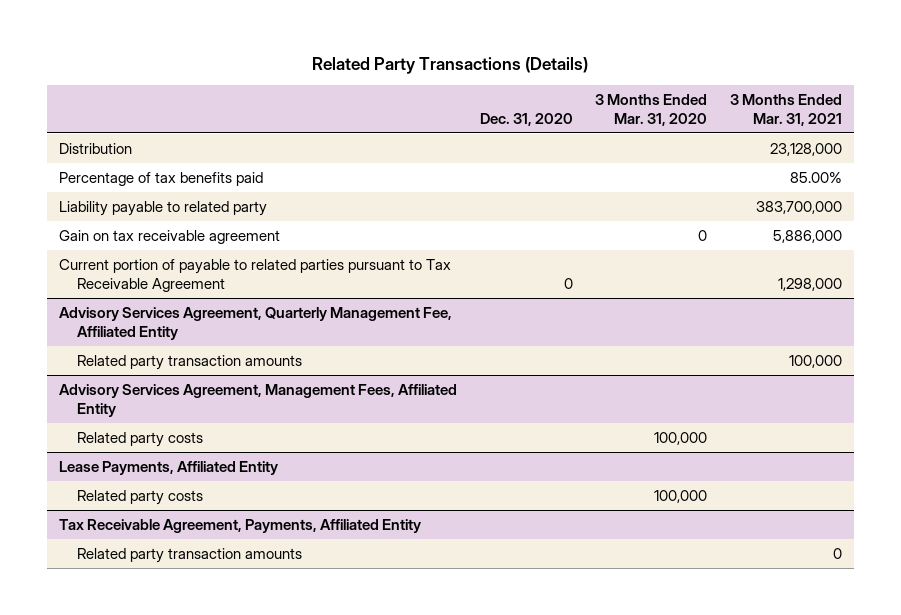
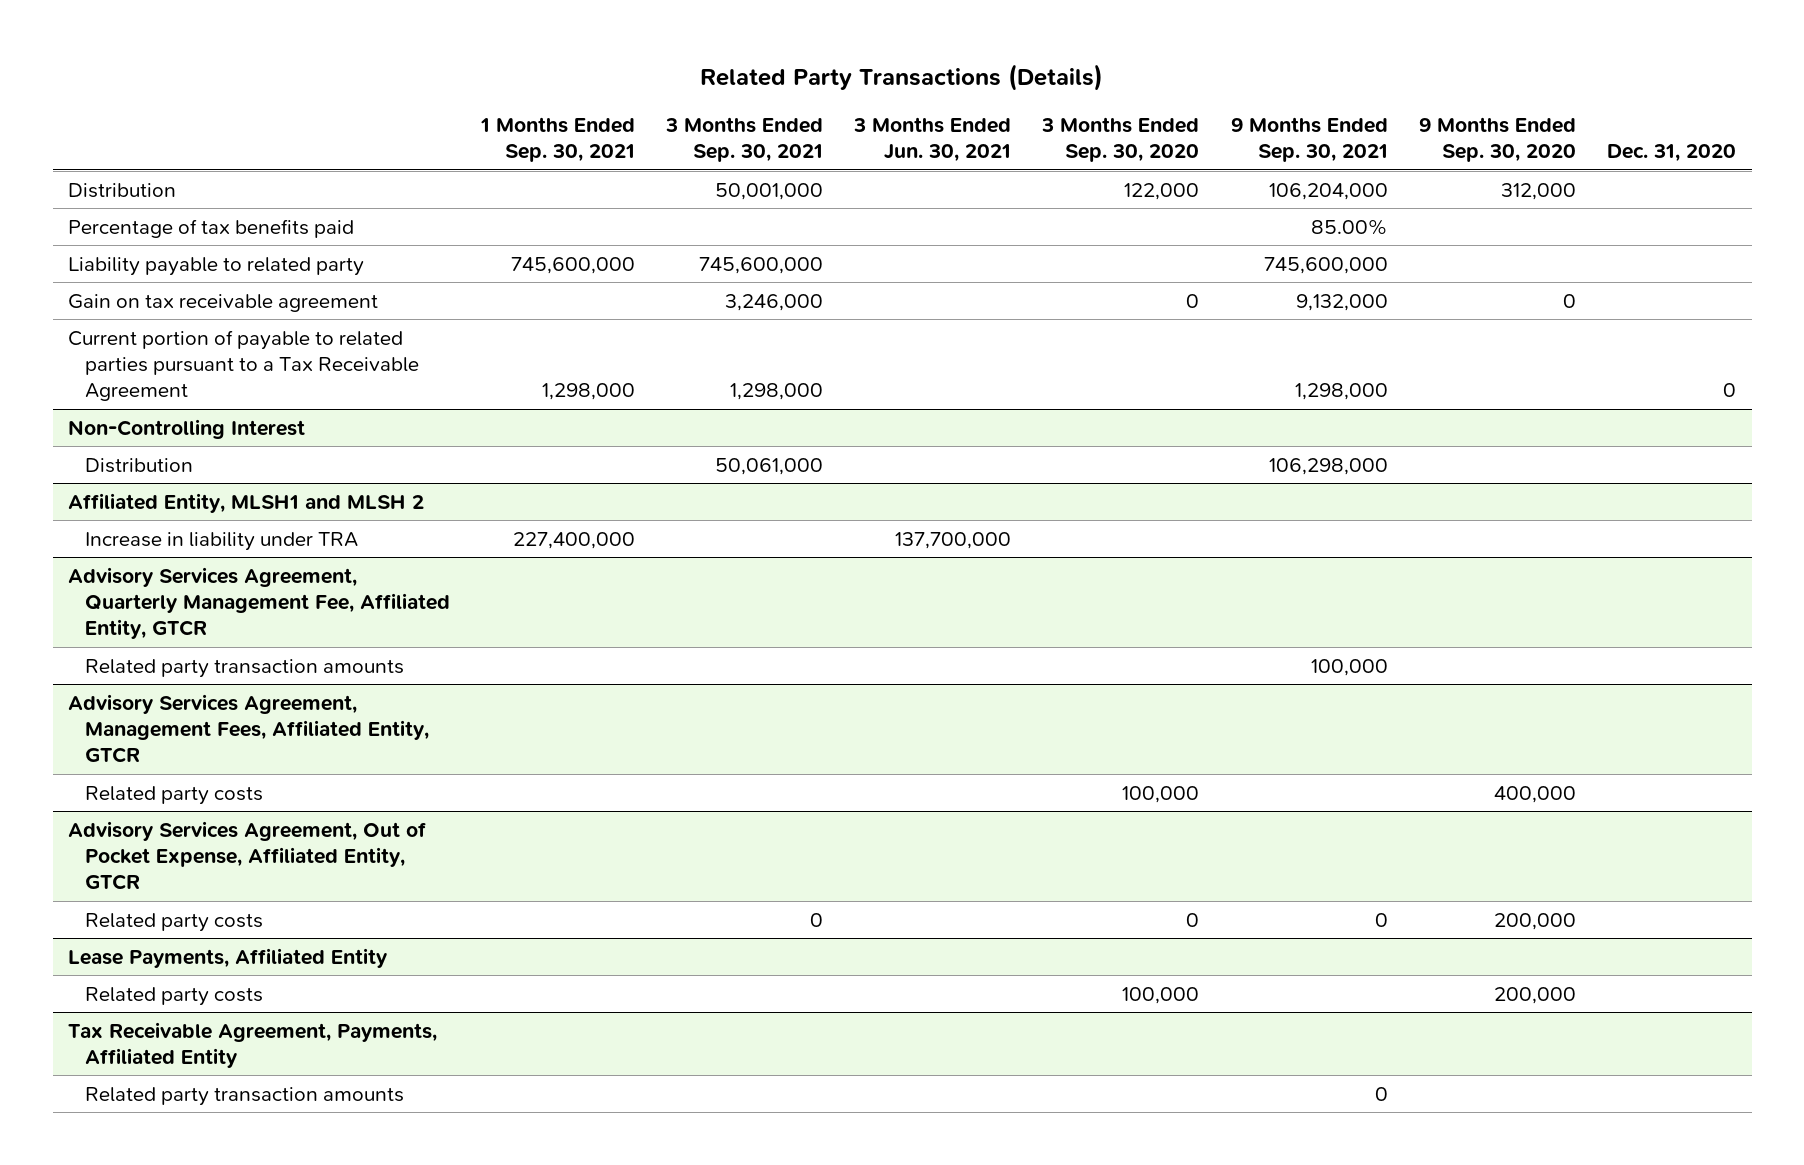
- | Dec. 31, 2020 | 3 Months Ended Mar. 31, 2020 | 3 Months Ended Mar. 31, 2021
+ | 1 Months Ended Sep. 30, 2021 | 3 Months Ended Sep. 30, 2021 | 3 Months Ended Jun. 30, 2021 | 3 Months Ended Sep. 30, 2020 | 9 Months Ended Sep. 30, 2021 | 9 Months Ended Sep. 30, 2020 | Dec. 31, 2020
- Current portion of payable to related parties pursuant to Tax Receivable Agreement | 0 | | 1,298,000
- Advisory Services Agreement, Quarterly Management Fee, Affiliated Entity
+ Current portion of payable to related parties pursuant to a Tax Receivable Agreement | 1,298,000 | 1,298,000 | | | 1,298,000 | | 0
+ Non-Controlling Interest
+ Distribution | | 50,061,000 | | | 106,298,000 | |
+ Affiliated Entity, MLSH1 and MLSH 2
+ Increase in liability under TRA | 227,400,000 | | 137,700,000 | | | |
+ Advisory Services Agreement, Quarterly Management Fee, Affiliated Entity, GTCR
- Advisory Services Agreement, Management Fees, Affiliated Entity
+ Advisory Services Agreement, Management Fees, Affiliated Entity, GTCR
+ Advisory Services Agreement, Out of Pocket Expense, Affiliated Entity, GTCR
+ Related party costs | | 0 | | 0 | 0 | 200,000 |

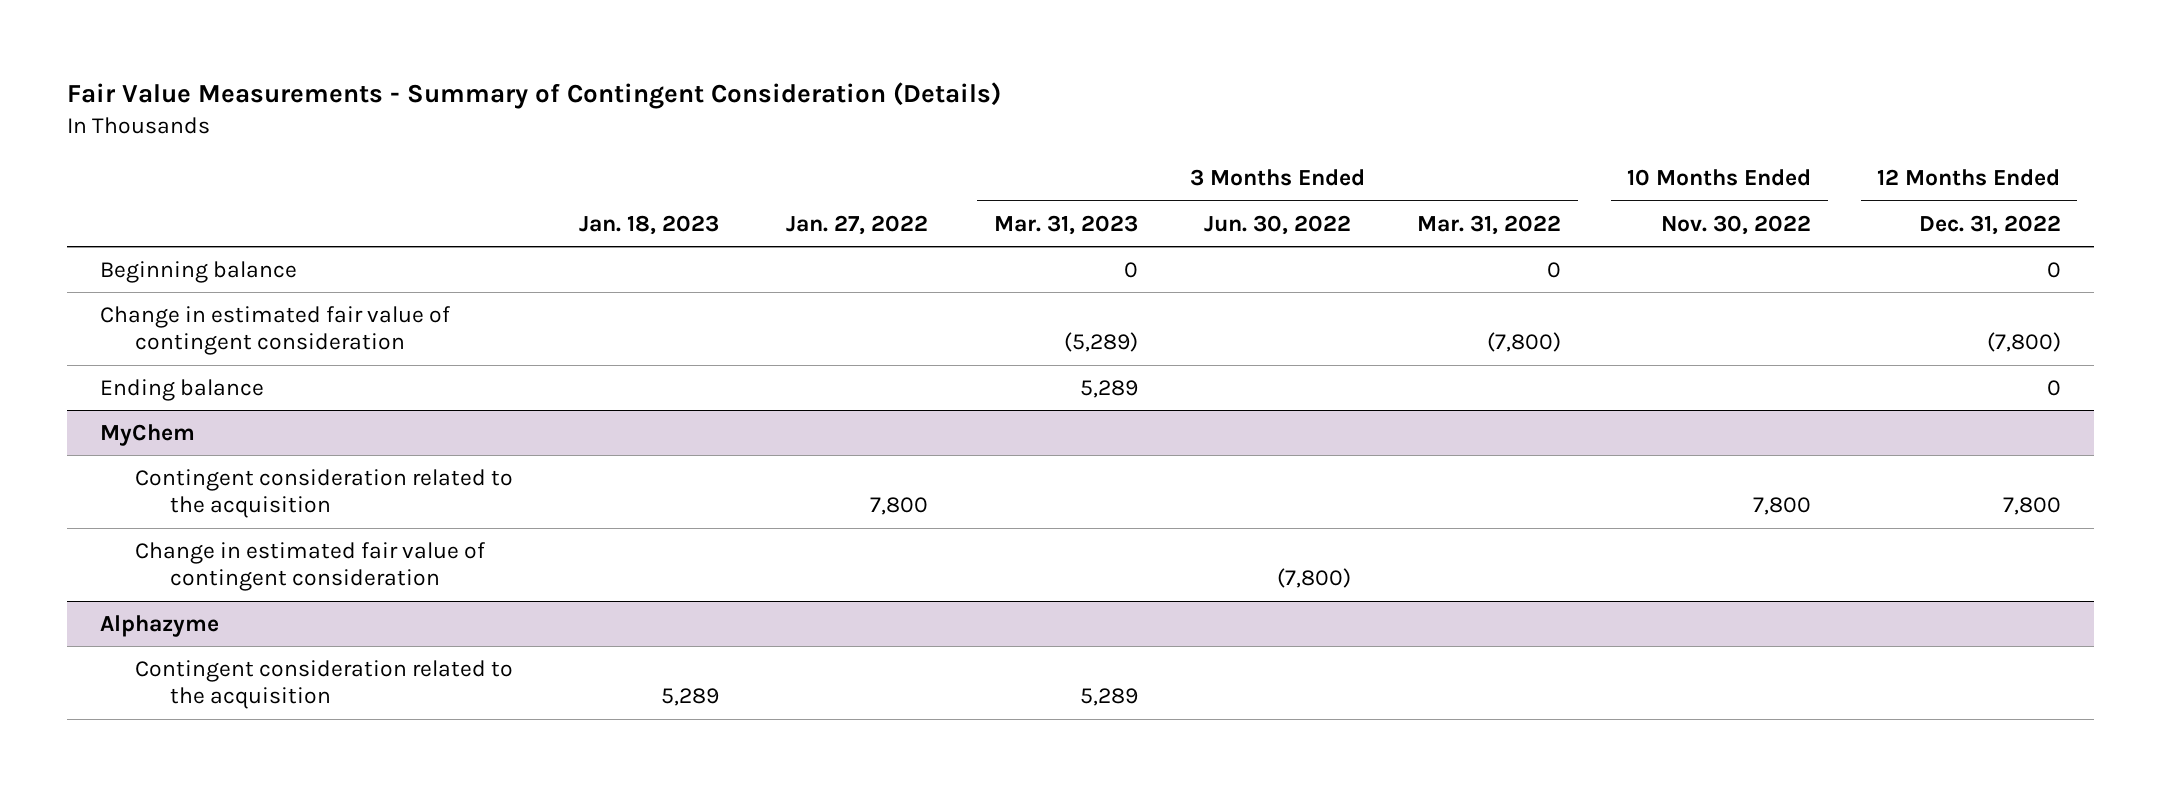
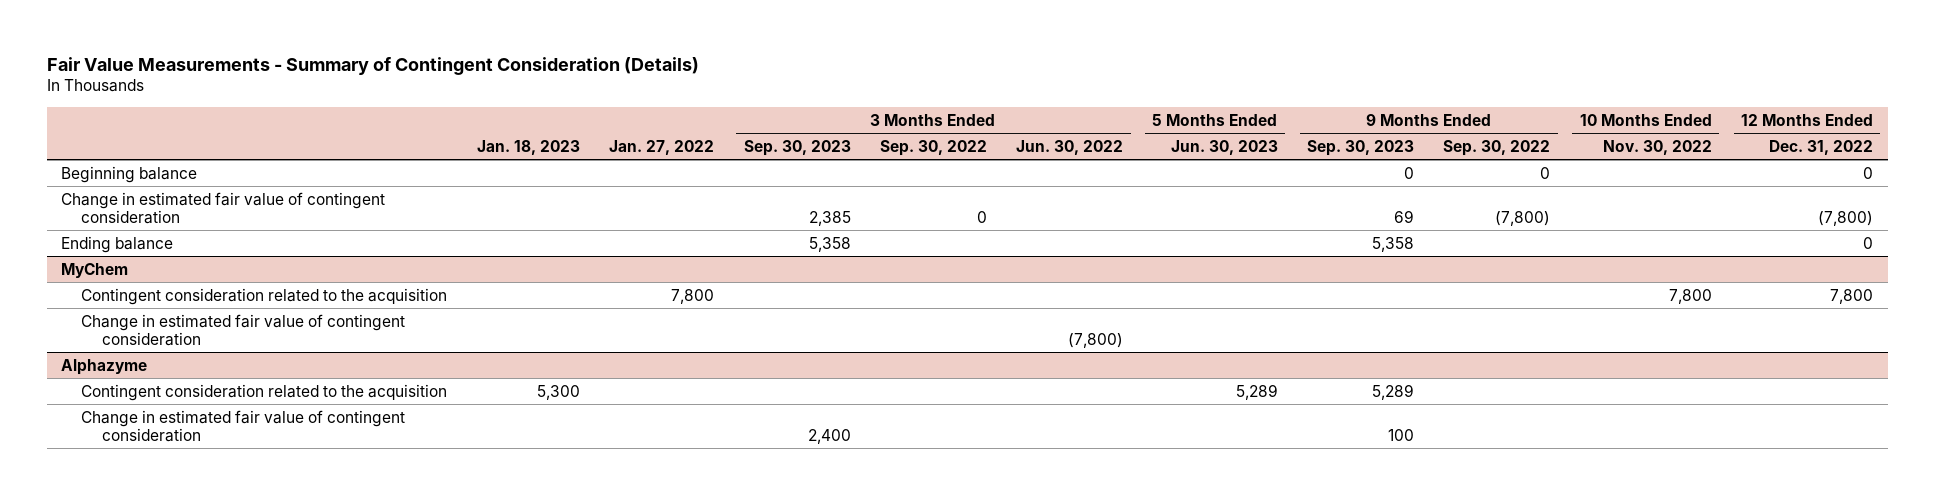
- | Jan. 18, 2023 | Jan. 27, 2022 | 3 Months Ended Mar. 31, 2023 | 3 Months Ended Jun. 30, 2022 | 3 Months Ended Mar. 31, 2022 | 10 Months Ended Nov. 30, 2022 | 12 Months Ended Dec. 31, 2022
+ | Jan. 18, 2023 | Jan. 27, 2022 | 3 Months Ended Sep. 30, 2023 | 3 Months Ended Sep. 30, 2022 | 3 Months Ended Jun. 30, 2022 | 5 Months Ended Jun. 30, 2023 | 9 Months Ended Sep. 30, 2023 | 9 Months Ended Sep. 30, 2022 | 10 Months Ended Nov. 30, 2022 | 12 Months Ended Dec. 31, 2022
@ Alphazyme
- Contingent consideration related to the acquisition | 5,289 | | 5,289 | | | |
+ Contingent consideration related to the acquisition | 5,300 | | | | | 5,289 | 5,289 | | |
+ Change in estimated fair value of contingent consideration | | | 2,400 | | | | 100 | | |

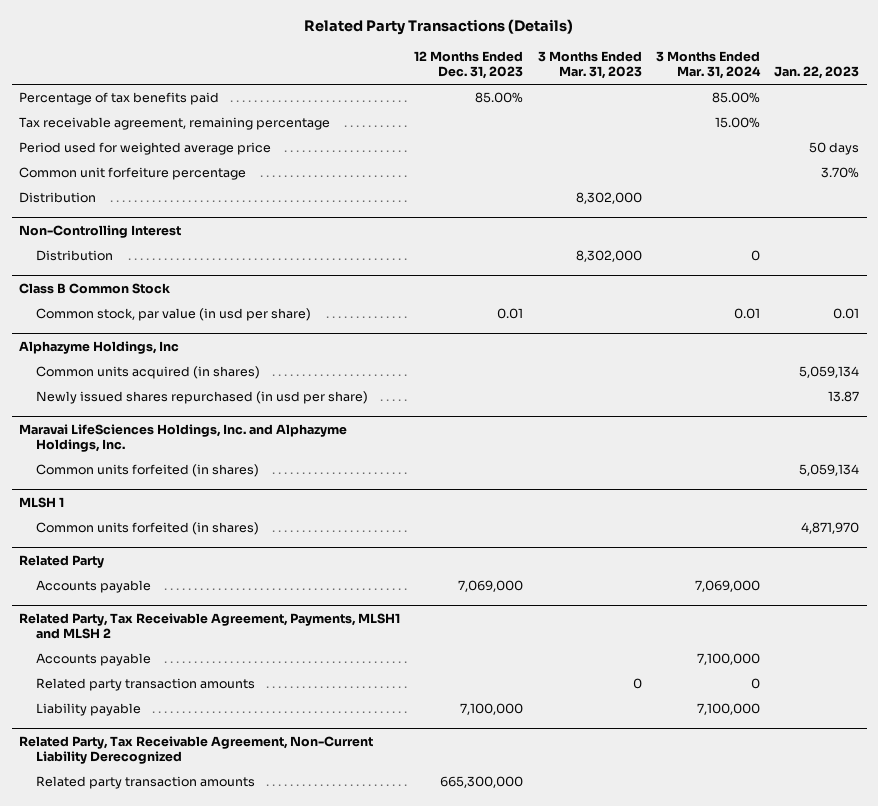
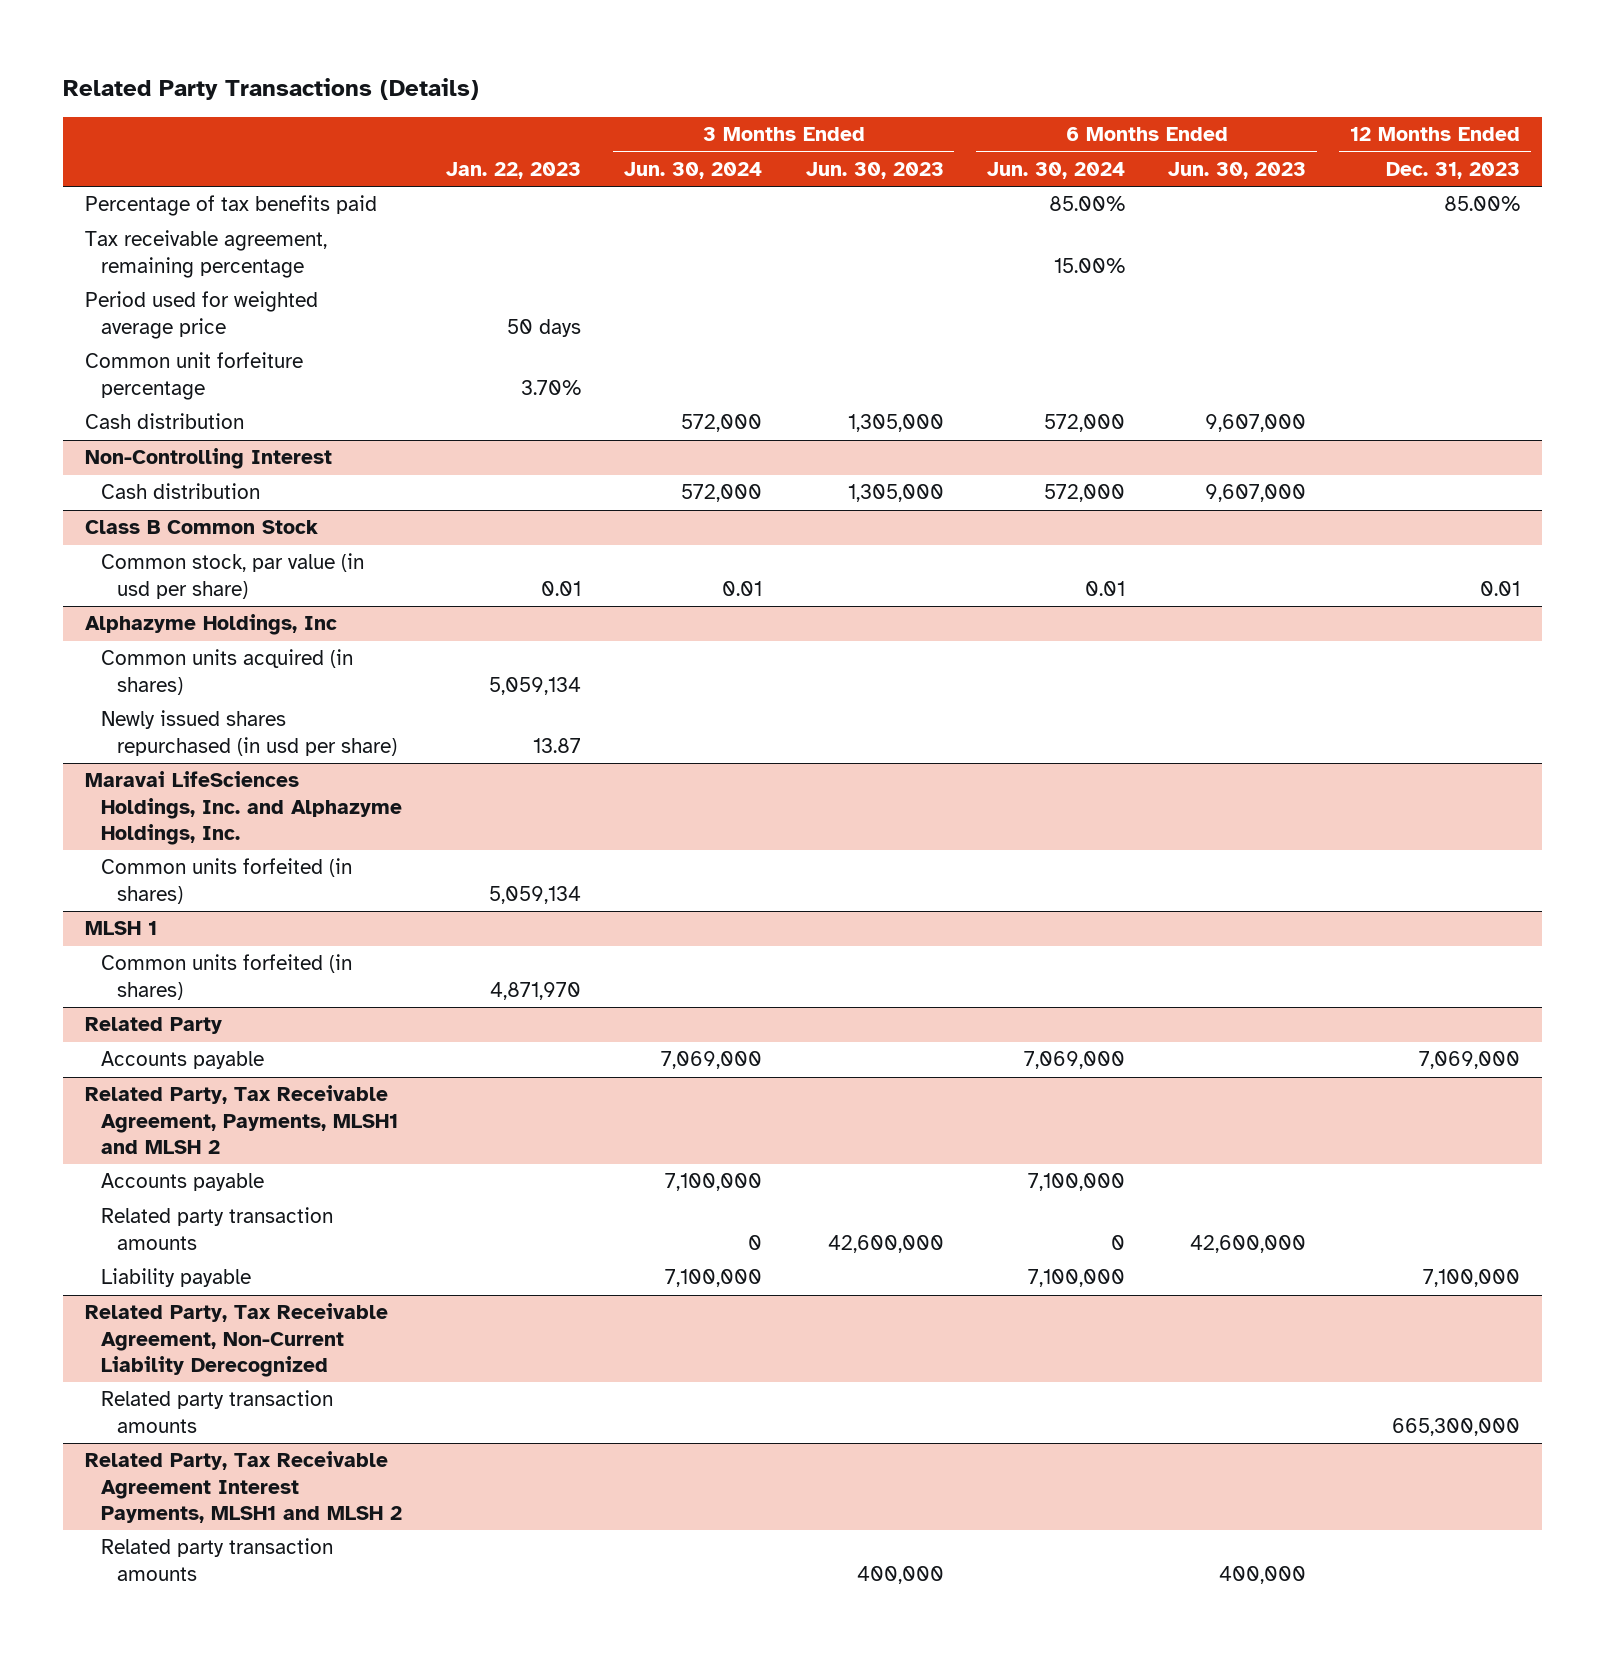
- | 12 Months Ended Dec. 31, 2023 | 3 Months Ended Mar. 31, 2023 | 3 Months Ended Mar. 31, 2024 | Jan. 22, 2023
+ | Jan. 22, 2023 | 3 Months Ended Jun. 30, 2024 | 3 Months Ended Jun. 30, 2023 | 6 Months Ended Jun. 30, 2024 | 6 Months Ended Jun. 30, 2023 | 12 Months Ended Dec. 31, 2023
- Distribution | | 8,302,000 | |
+ Cash distribution | | 572,000 | 1,305,000 | 572,000 | 9,607,000 |
@ Non-Controlling Interest
- Distribution | | 8,302,000 | 0 |
+ Cash distribution | | 572,000 | 1,305,000 | 572,000 | 9,607,000 |
+ Related Party, Tax Receivable Agreement Interest Payments, MLSH1 and MLSH 2
+ Related party transaction amounts | | | 400,000 | | 400,000 |

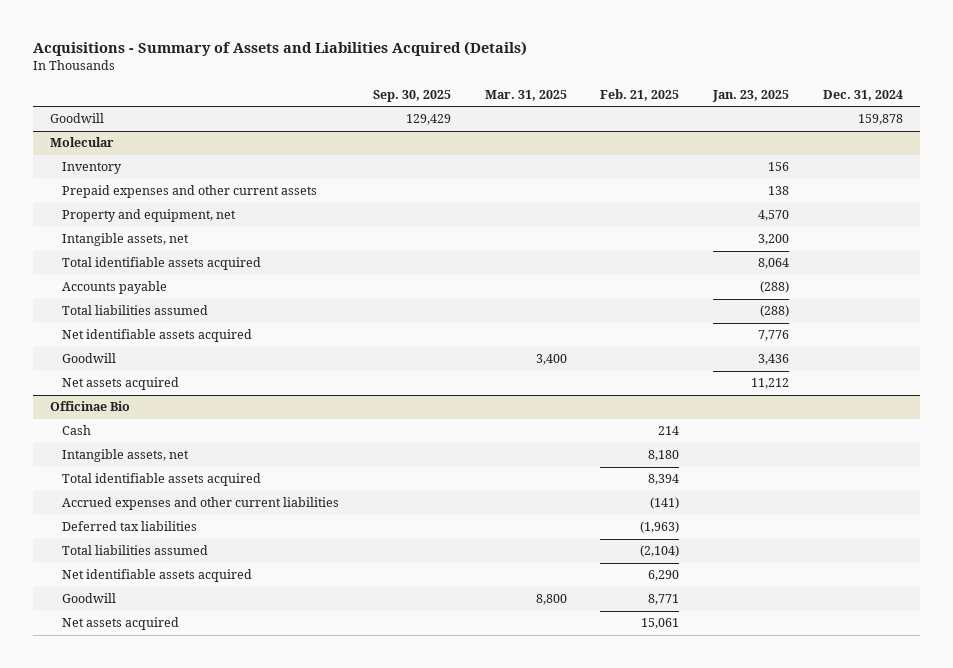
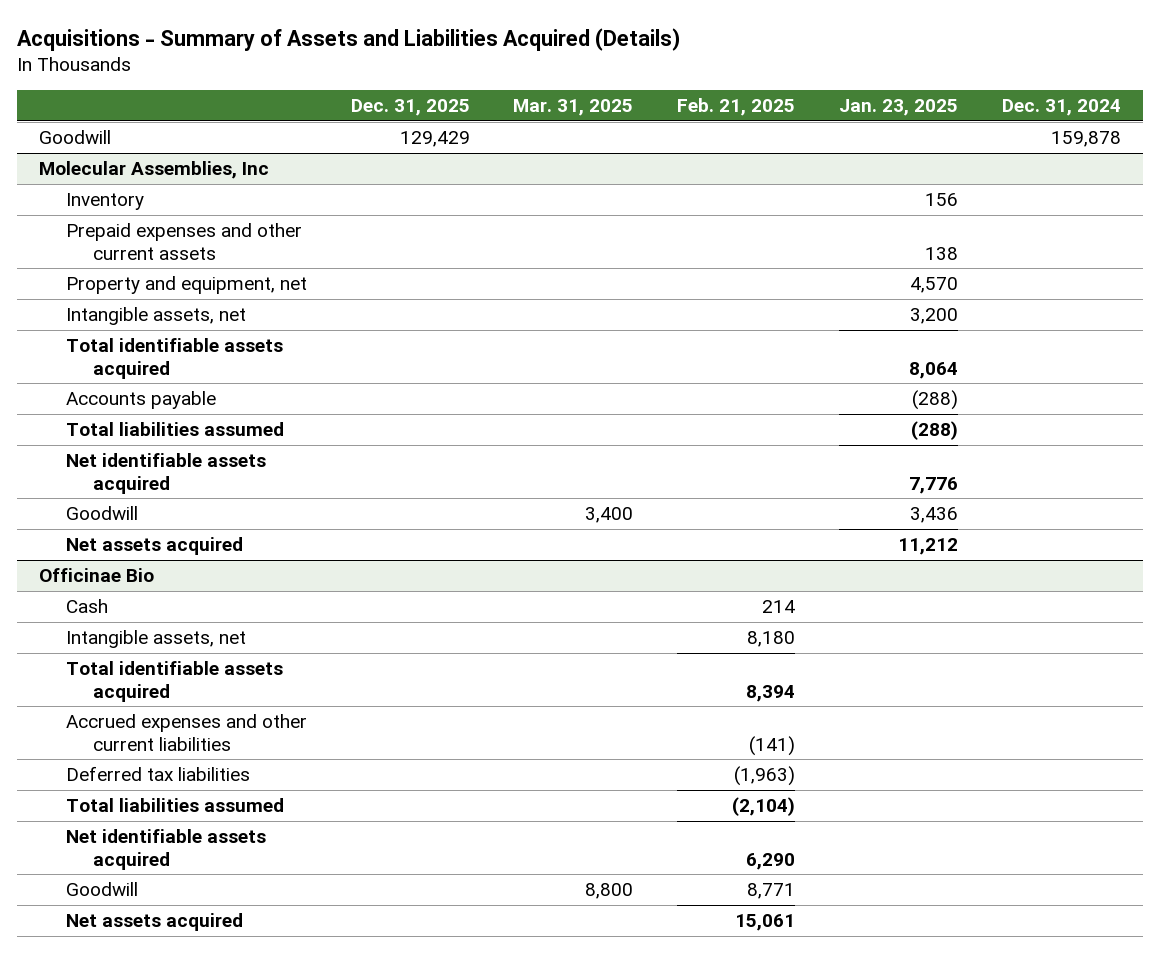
- | Sep. 30, 2025 | Mar. 31, 2025 | Feb. 21, 2025 | Jan. 23, 2025 | Dec. 31, 2024
+ | Dec. 31, 2025 | Mar. 31, 2025 | Feb. 21, 2025 | Jan. 23, 2025 | Dec. 31, 2024
- Molecular
+ Molecular Assemblies, Inc

